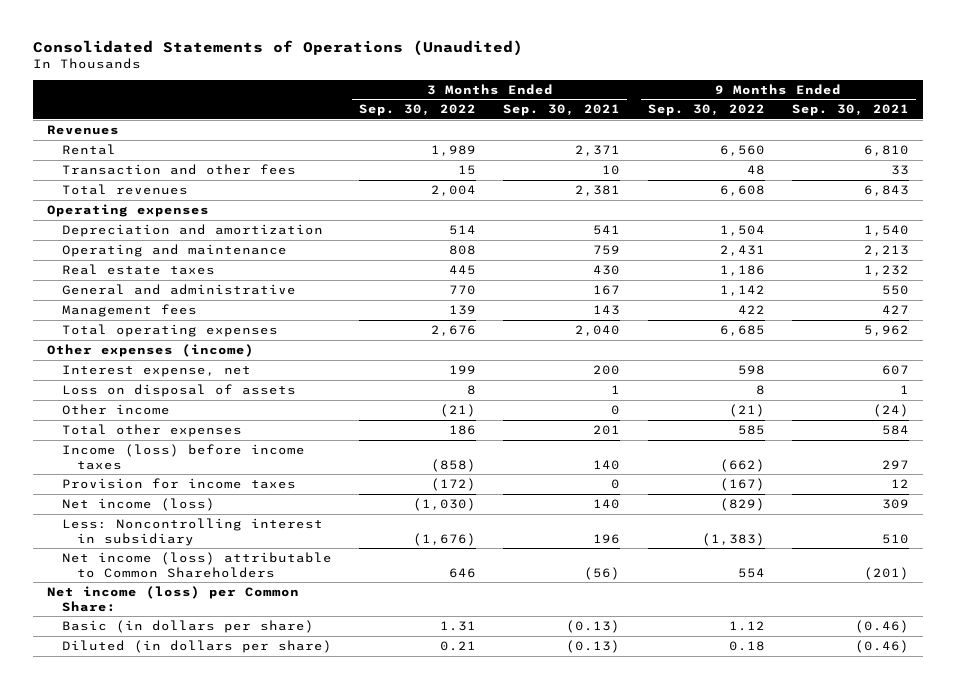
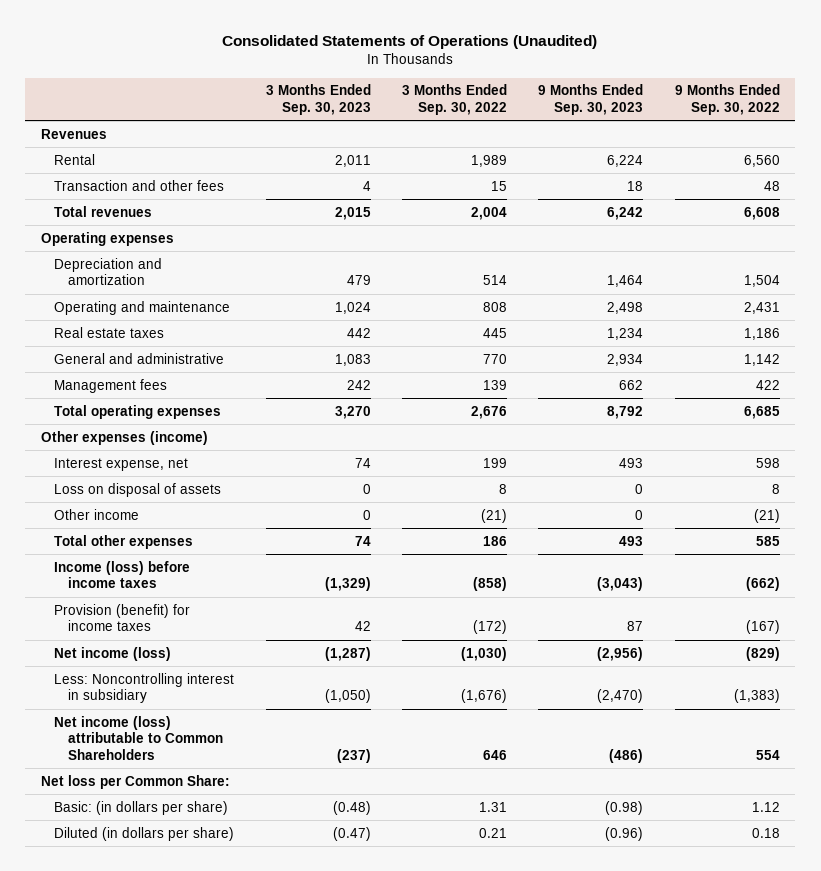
- | 3 Months Ended Sep. 30, 2022 | 3 Months Ended Sep. 30, 2021 | 9 Months Ended Sep. 30, 2022 | 9 Months Ended Sep. 30, 2021
+ | 3 Months Ended Sep. 30, 2023 | 3 Months Ended Sep. 30, 2022 | 9 Months Ended Sep. 30, 2023 | 9 Months Ended Sep. 30, 2022
- Provision for income taxes | (172) | 0 | (167) | 12
+ Provision (benefit) for income taxes | 42 | (172) | 87 | (167)
- Net income (loss) per Common Share:
- Basic (in dollars per share) | 1.31 | (0.13) | 1.12 | (0.46)
+ Net loss per Common Share:
+ Basic: (in dollars per share) | (0.48) | 1.31 | (0.98) | 1.12

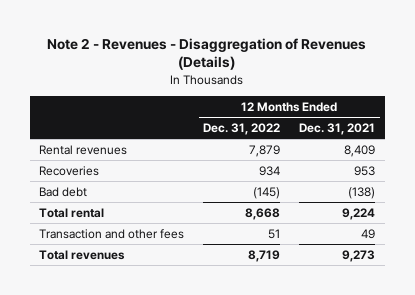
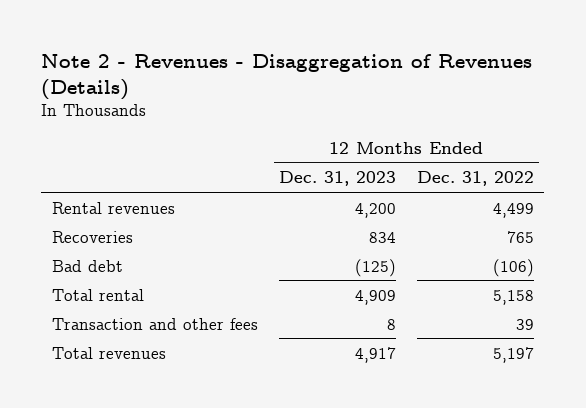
- | 12 Months Ended Dec. 31, 2022 | 12 Months Ended Dec. 31, 2021
+ | 12 Months Ended Dec. 31, 2023 | 12 Months Ended Dec. 31, 2022
- Rental revenues | 7,879 | 8,409
- Recoveries | 934 | 953
- Bad debt | (145) | (138)
- Total rental | 8,668 | 9,224
- Transaction and other fees | 51 | 49
- Total revenues | 8,719 | 9,273
+ Rental revenues | 4,200 | 4,499
+ Recoveries | 834 | 765
+ Bad debt | (125) | (106)
+ Total rental | 4,909 | 5,158
+ Transaction and other fees | 8 | 39
+ Total revenues | 4,917 | 5,197

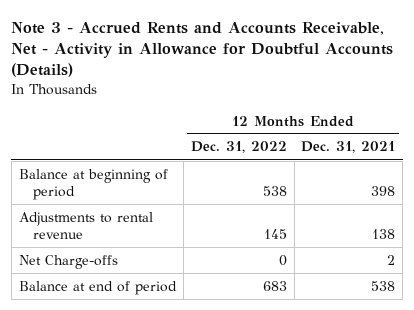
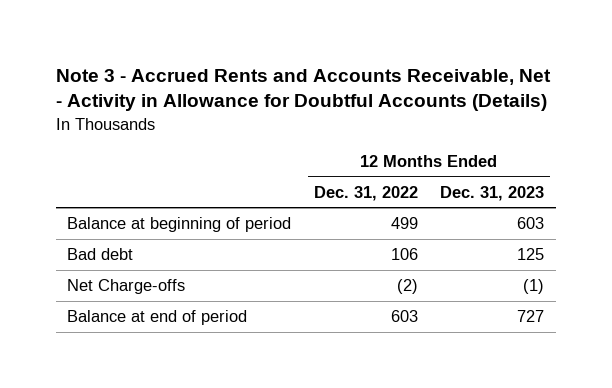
- | 12 Months Ended Dec. 31, 2022 | 12 Months Ended Dec. 31, 2021
+ | 12 Months Ended Dec. 31, 2022 | 12 Months Ended Dec. 31, 2023
- Balance at beginning of period | 538 | 398
- Adjustments to rental revenue | 145 | 138
- Net Charge-offs | 0 | 2
- Balance at end of period | 683 | 538
+ Balance at beginning of period | 499 | 603
+ Bad debt | 106 | 125
+ Net Charge-offs | (2) | (1)
+ Balance at end of period | 603 | 727

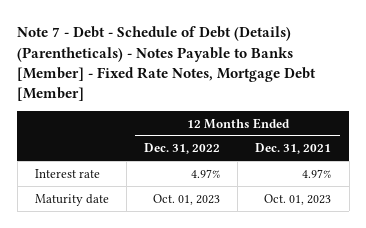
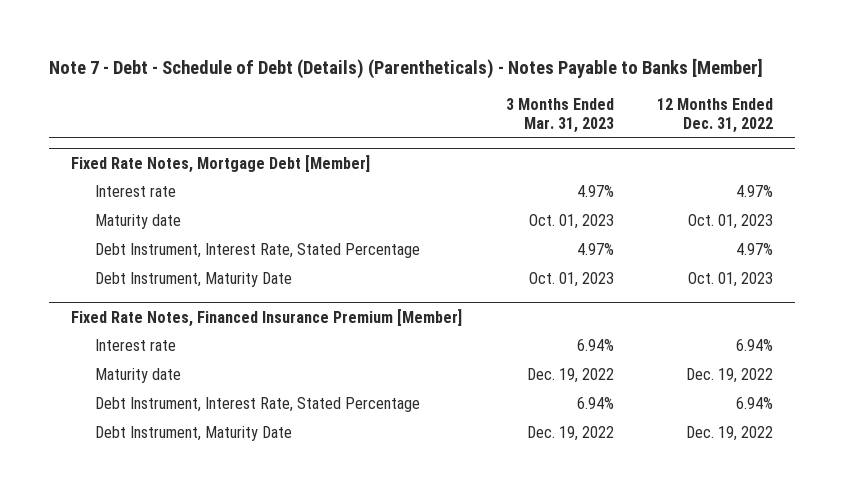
- Note 7 - Debt - Schedule of Debt (Details) (Parentheticals) - Notes Payable to Banks [Member] - Fixed Rate Notes, Mortgage Debt [Member]
+ Note 7 - Debt - Schedule of Debt (Details) (Parentheticals) - Notes Payable to Banks [Member]
- | 12 Months Ended Dec. 31, 2022 | 12 Months Ended Dec. 31, 2021
+ | 3 Months Ended Mar. 31, 2023 | 12 Months Ended Dec. 31, 2022
+ Fixed Rate Notes, Mortgage Debt [Member]
+ Debt Instrument, Interest Rate, Stated Percentage | 4.97% | 4.97%
+ Debt Instrument, Maturity Date | Oct. 01, 2023 | Oct. 01, 2023
+ Fixed Rate Notes, Financed Insurance Premium [Member]
+ Interest rate | 6.94% | 6.94%
+ Maturity date | Dec. 19, 2022 | Dec. 19, 2022
+ Debt Instrument, Interest Rate, Stated Percentage | 6.94% | 6.94%
+ Debt Instrument, Maturity Date | Dec. 19, 2022 | Dec. 19, 2022

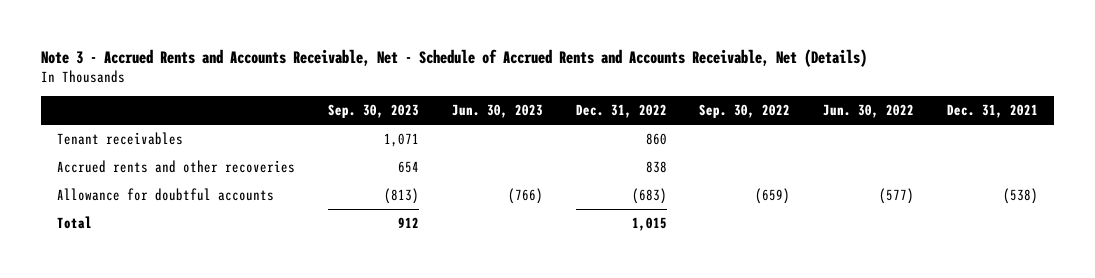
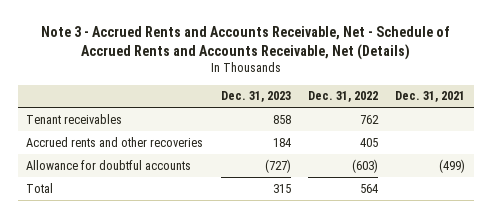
- | Sep. 30, 2023 | Jun. 30, 2023 | Dec. 31, 2022 | Sep. 30, 2022 | Jun. 30, 2022 | Dec. 31, 2021
+ | Dec. 31, 2023 | Dec. 31, 2022 | Dec. 31, 2021
- Tenant receivables | 1,071 | | 860 | | |
- Accrued rents and other recoveries | 654 | | 838 | | |
- Allowance for doubtful accounts | (813) | (766) | (683) | (659) | (577) | (538)
- Total | 912 | | 1,015 | | |
+ Tenant receivables | 858 | 762 |
+ Accrued rents and other recoveries | 184 | 405 |
+ Allowance for doubtful accounts | (727) | (603) | (499)
+ Total | 315 | 564 |

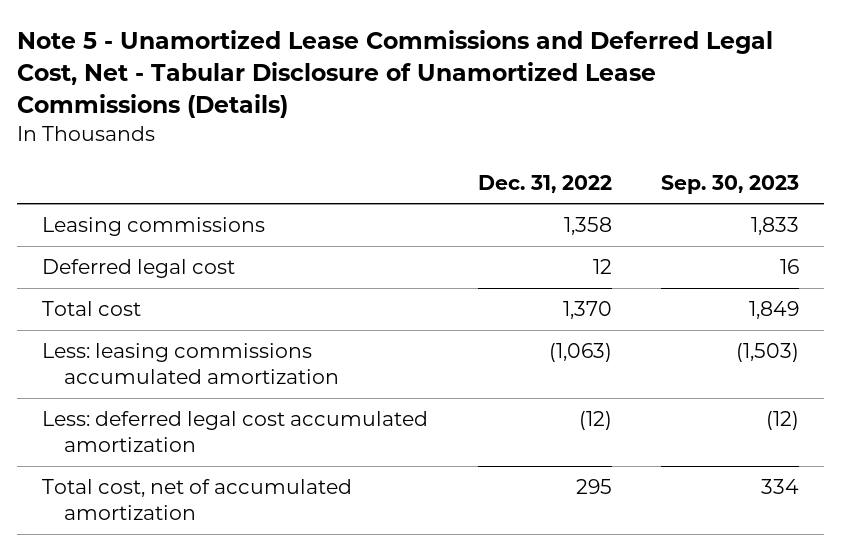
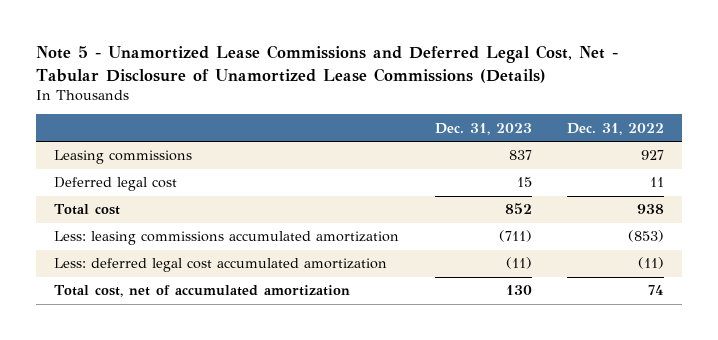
- | Dec. 31, 2022 | Sep. 30, 2023
+ | Dec. 31, 2023 | Dec. 31, 2022
- Leasing commissions | 1,358 | 1,833
- Deferred legal cost | 12 | 16
- Total cost | 1,370 | 1,849
- Less: leasing commissions accumulated amortization | (1,063) | (1,503)
- Less: deferred legal cost accumulated amortization | (12) | (12)
- Total cost, net of accumulated amortization | 295 | 334
+ Leasing commissions | 837 | 927
+ Deferred legal cost | 15 | 11
+ Total cost | 852 | 938
+ Less: leasing commissions accumulated amortization | (711) | (853)
+ Less: deferred legal cost accumulated amortization | (11) | (11)
+ Total cost, net of accumulated amortization | 130 | 74

